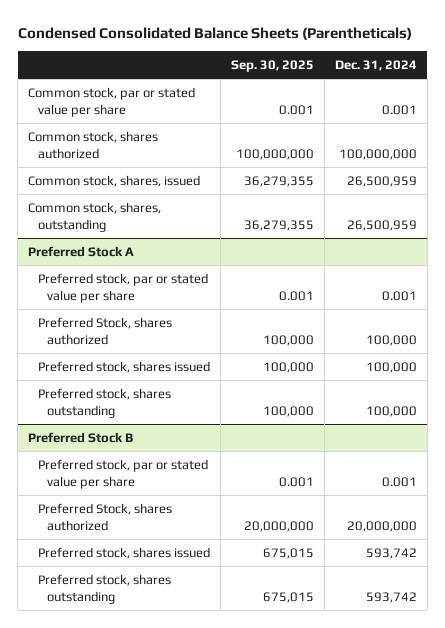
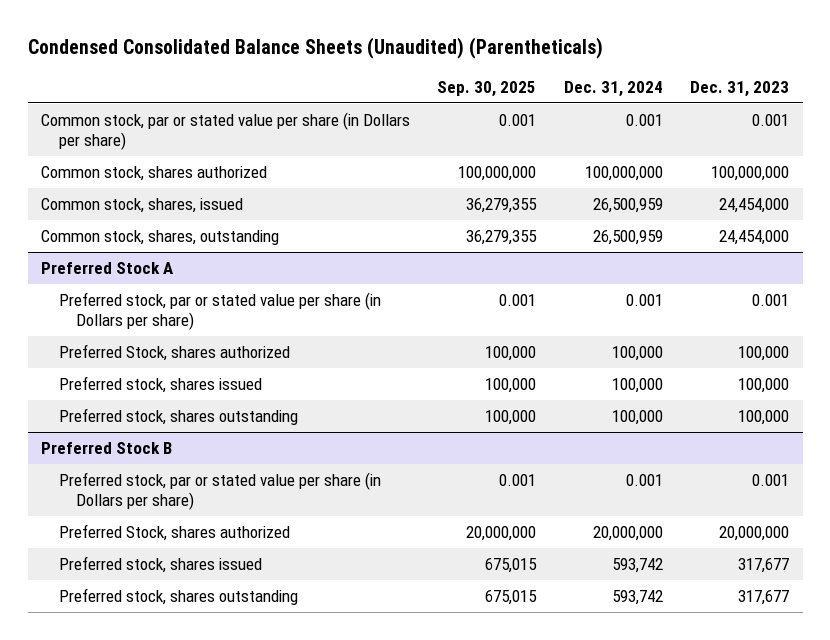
- Condensed Consolidated Balance Sheets (Parentheticals)
+ Condensed Consolidated Balance Sheets (Unaudited) (Parentheticals)
- | Sep. 30, 2025 | Dec. 31, 2024
+ | Sep. 30, 2025 | Dec. 31, 2024 | Dec. 31, 2023
- Common stock, par or stated value per share | 0.001 | 0.001
+ Common stock, par or stated value per share (in Dollars per share) | 0.001 | 0.001 | 0.001
@ Preferred Stock A
- Preferred stock, par or stated value per share | 0.001 | 0.001
+ Preferred stock, par or stated value per share (in Dollars per share) | 0.001 | 0.001 | 0.001
@ Preferred Stock B
- Preferred stock, par or stated value per share | 0.001 | 0.001
+ Preferred stock, par or stated value per share (in Dollars per share) | 0.001 | 0.001 | 0.001

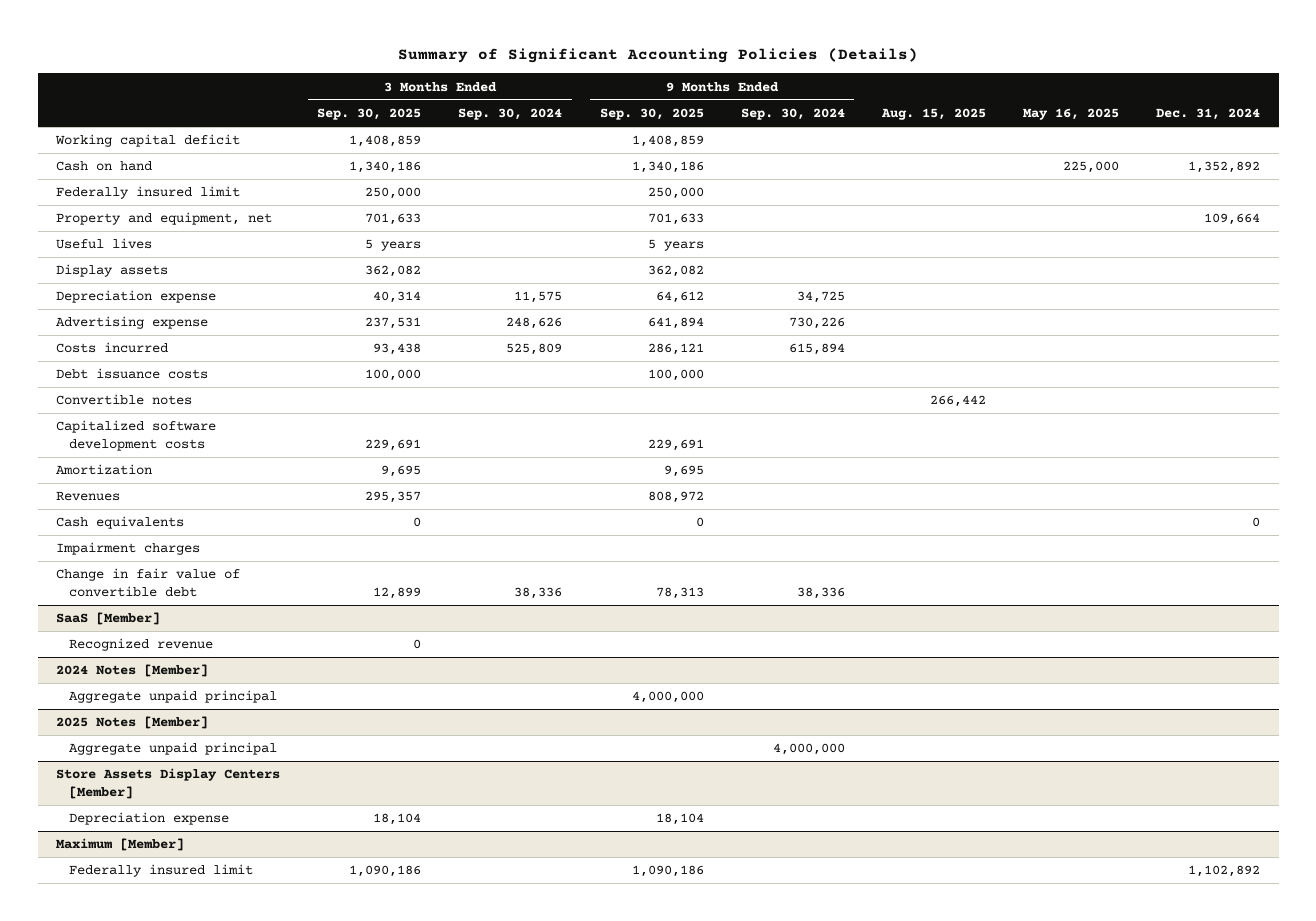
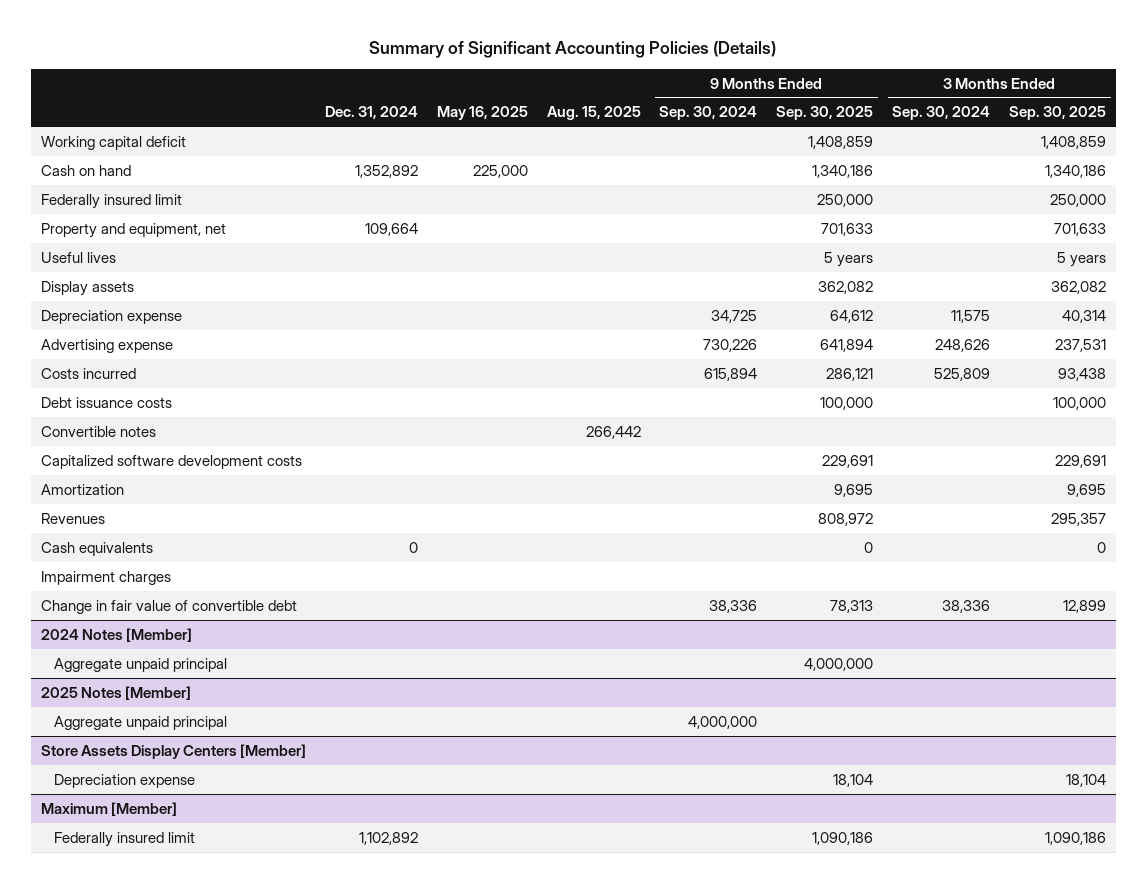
- | 3 Months Ended Sep. 30, 2025 | 3 Months Ended Sep. 30, 2024 | 9 Months Ended Sep. 30, 2025 | 9 Months Ended Sep. 30, 2024 | Aug. 15, 2025 | May 16, 2025 | Dec. 31, 2024
+ | Dec. 31, 2024 | May 16, 2025 | Aug. 15, 2025 | 9 Months Ended Sep. 30, 2024 | 9 Months Ended Sep. 30, 2025 | 3 Months Ended Sep. 30, 2024 | 3 Months Ended Sep. 30, 2025
- SaaS [Member]
- Recognized revenue | 0 | | | | | |

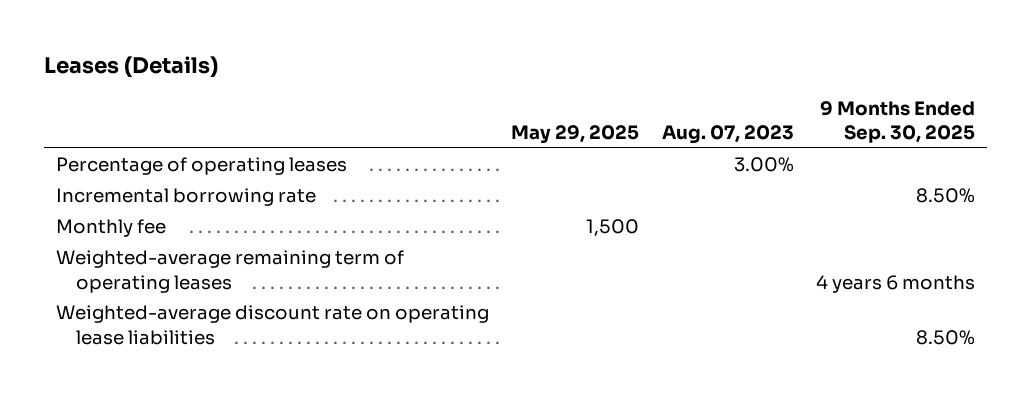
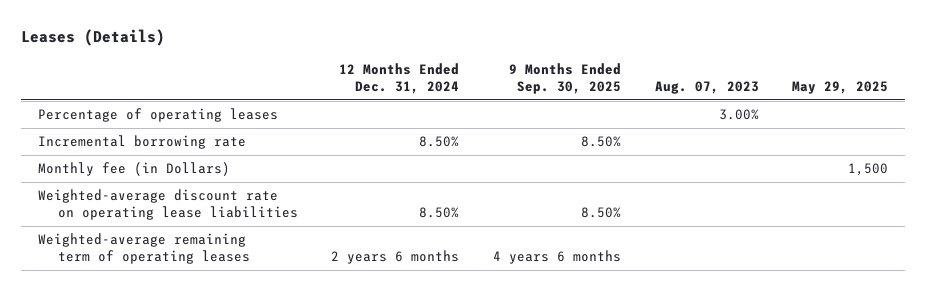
- | May 29, 2025 | Aug. 07, 2023 | 9 Months Ended Sep. 30, 2025
+ | 12 Months Ended Dec. 31, 2024 | 9 Months Ended Sep. 30, 2025 | Aug. 07, 2023 | May 29, 2025
- Monthly fee | 1,500 | |
+ Monthly fee (in Dollars) | | | | 1,500
moved down: Weighted-average remaining term of operating leases | 2 years 6 months | 4 years 6 months | |

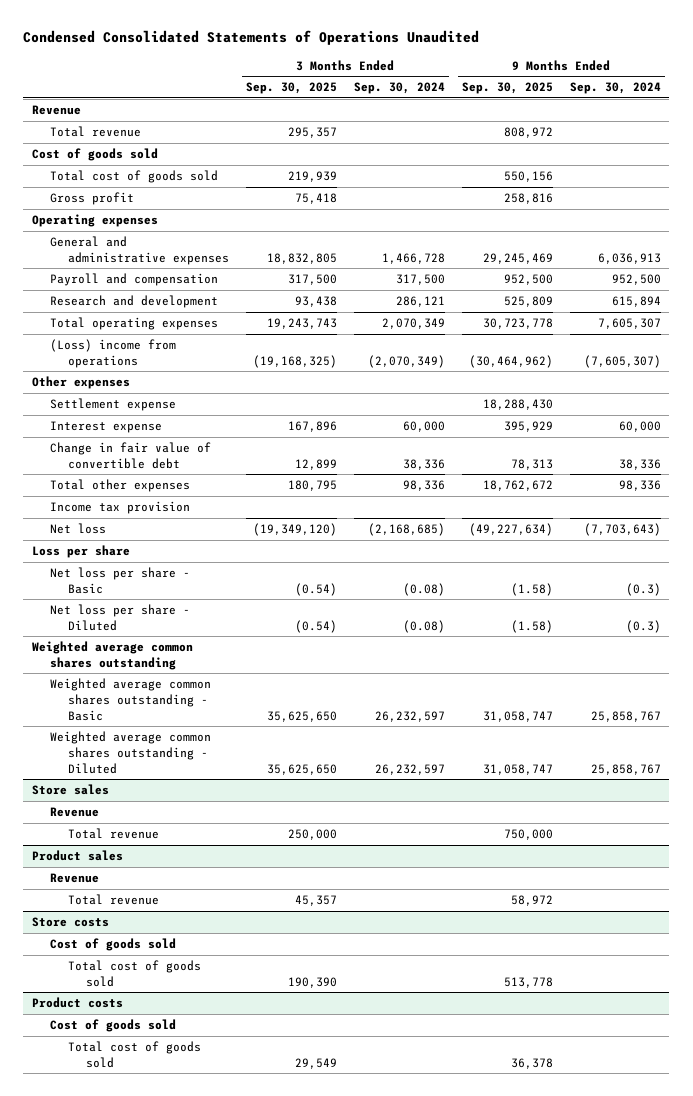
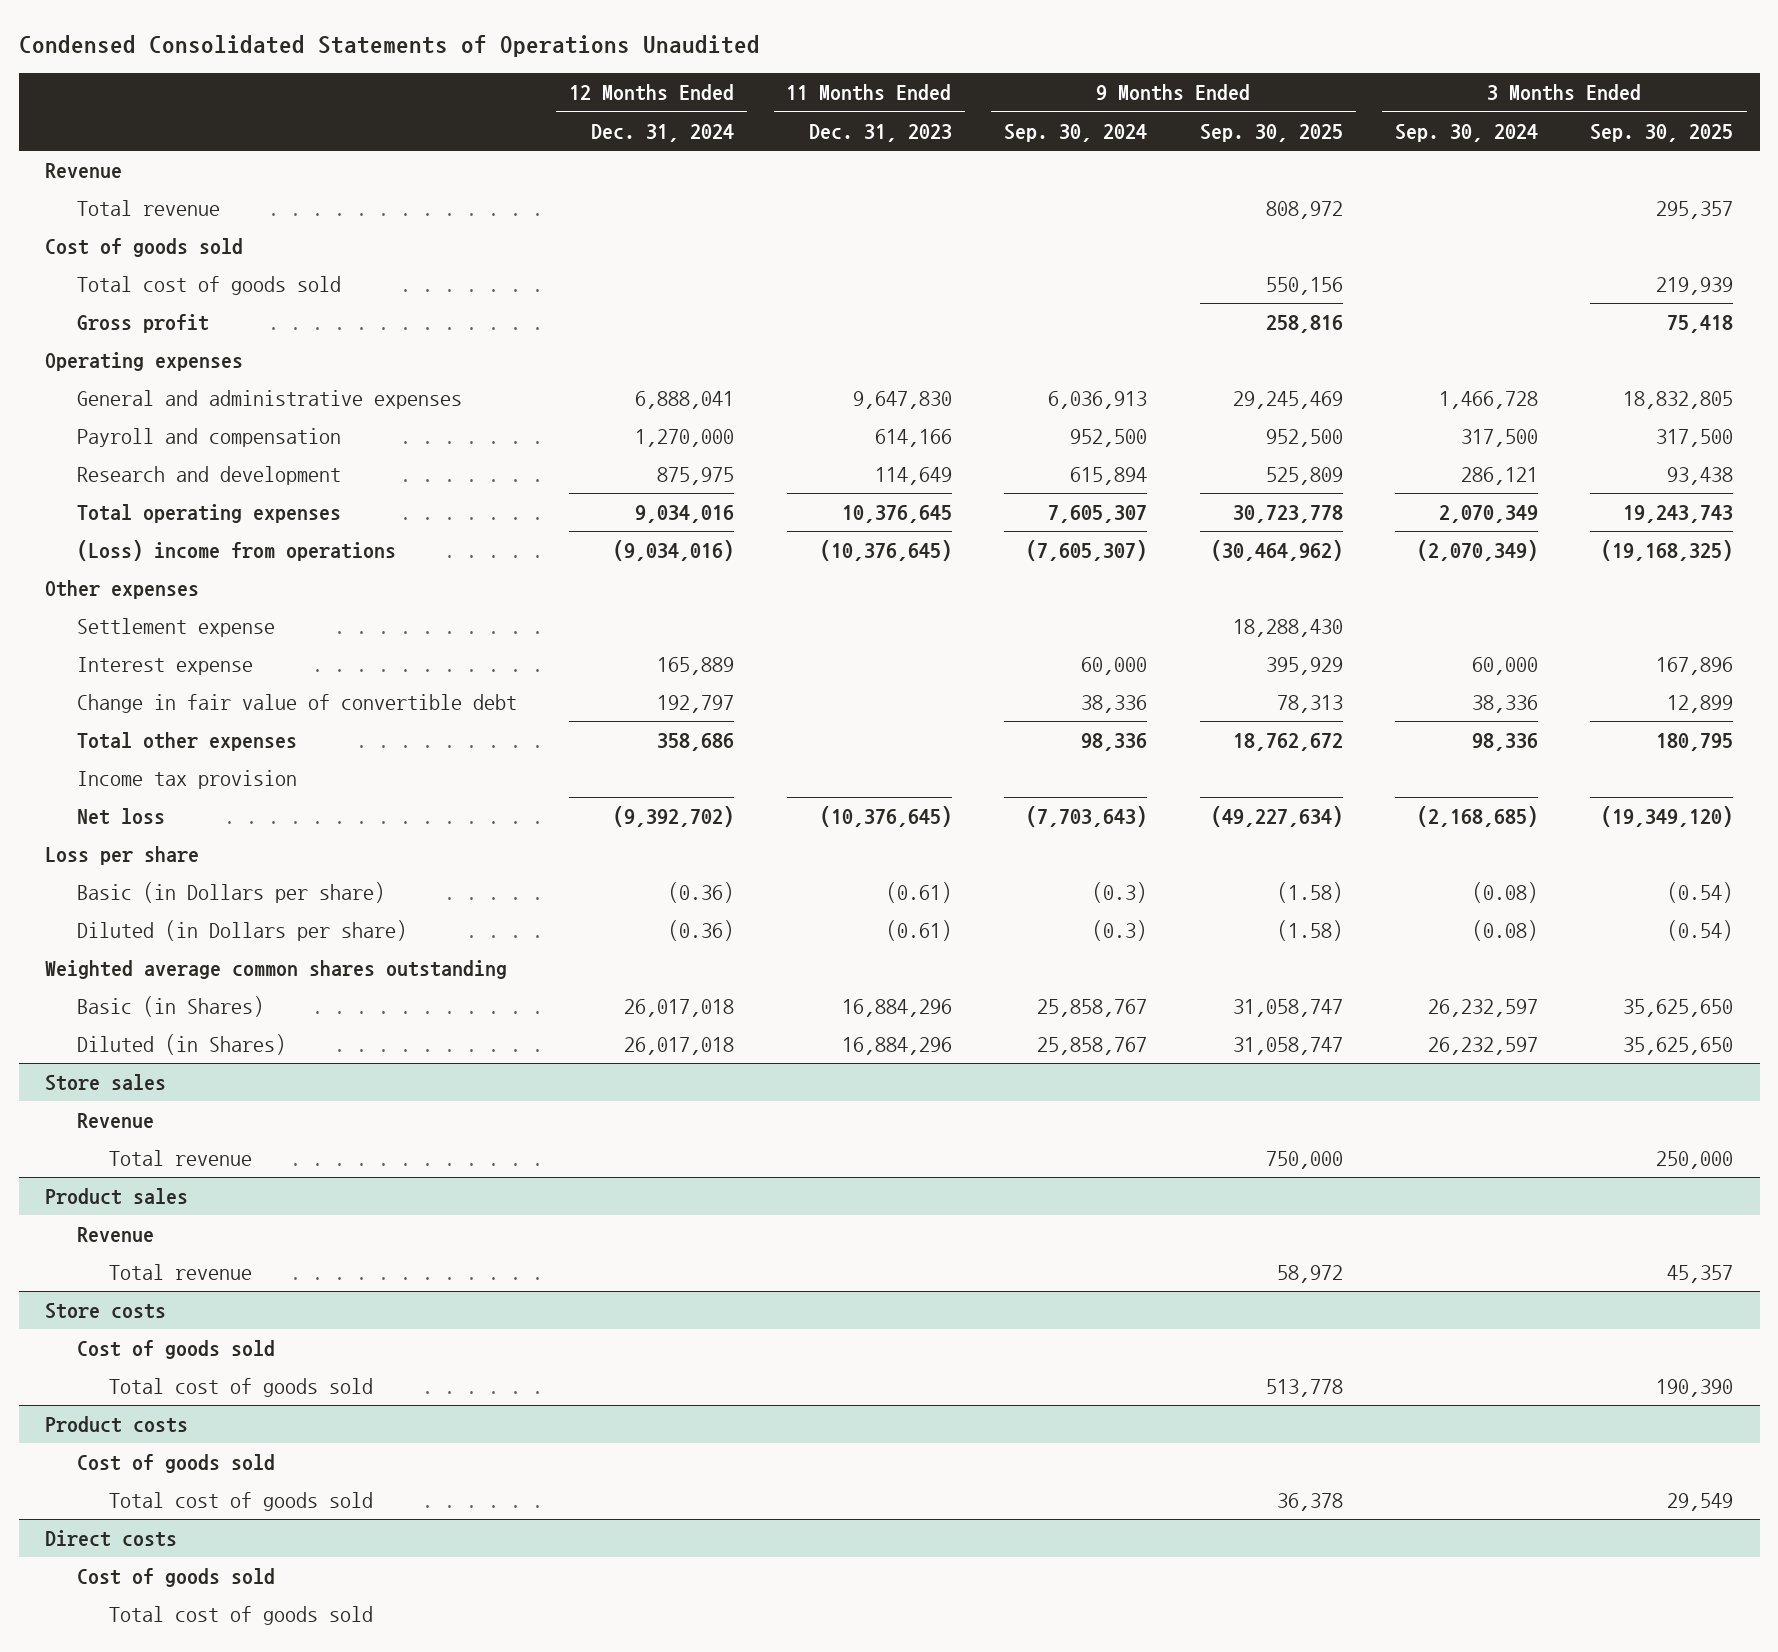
- | 3 Months Ended Sep. 30, 2025 | 3 Months Ended Sep. 30, 2024 | 9 Months Ended Sep. 30, 2025 | 9 Months Ended Sep. 30, 2024
+ | 12 Months Ended Dec. 31, 2024 | 11 Months Ended Dec. 31, 2023 | 9 Months Ended Sep. 30, 2024 | 9 Months Ended Sep. 30, 2025 | 3 Months Ended Sep. 30, 2024 | 3 Months Ended Sep. 30, 2025
- Net loss per share - Basic | (0.54) | (0.08) | (1.58) | (0.3)
- Net loss per share - Diluted | (0.54) | (0.08) | (1.58) | (0.3)
+ Basic (in Dollars per share) | (0.36) | (0.61) | (0.3) | (1.58) | (0.08) | (0.54)
+ Diluted (in Dollars per share) | (0.36) | (0.61) | (0.3) | (1.58) | (0.08) | (0.54)
- Weighted average common shares outstanding - Basic | 35,625,650 | 26,232,597 | 31,058,747 | 25,858,767
- Weighted average common shares outstanding - Diluted | 35,625,650 | 26,232,597 | 31,058,747 | 25,858,767
+ Basic (in Shares) | 26,017,018 | 16,884,296 | 25,858,767 | 31,058,747 | 26,232,597 | 35,625,650
+ Diluted (in Shares) | 26,017,018 | 16,884,296 | 25,858,767 | 31,058,747 | 26,232,597 | 35,625,650
+ Direct costs
+ Cost of goods sold
+ Total cost of goods sold

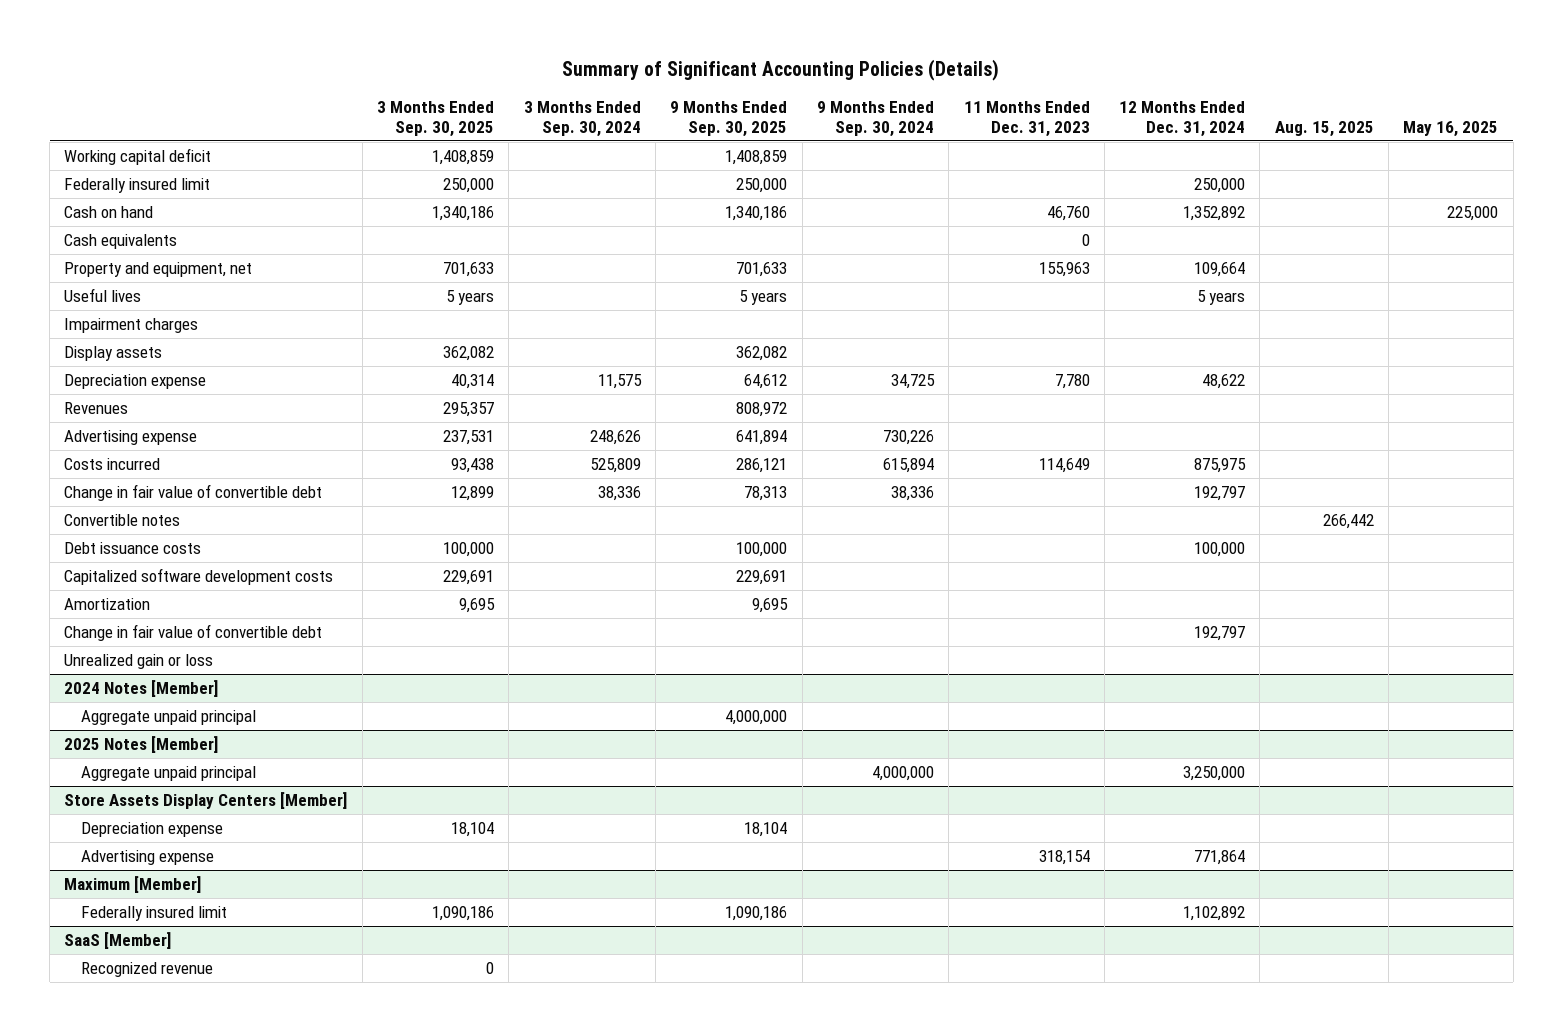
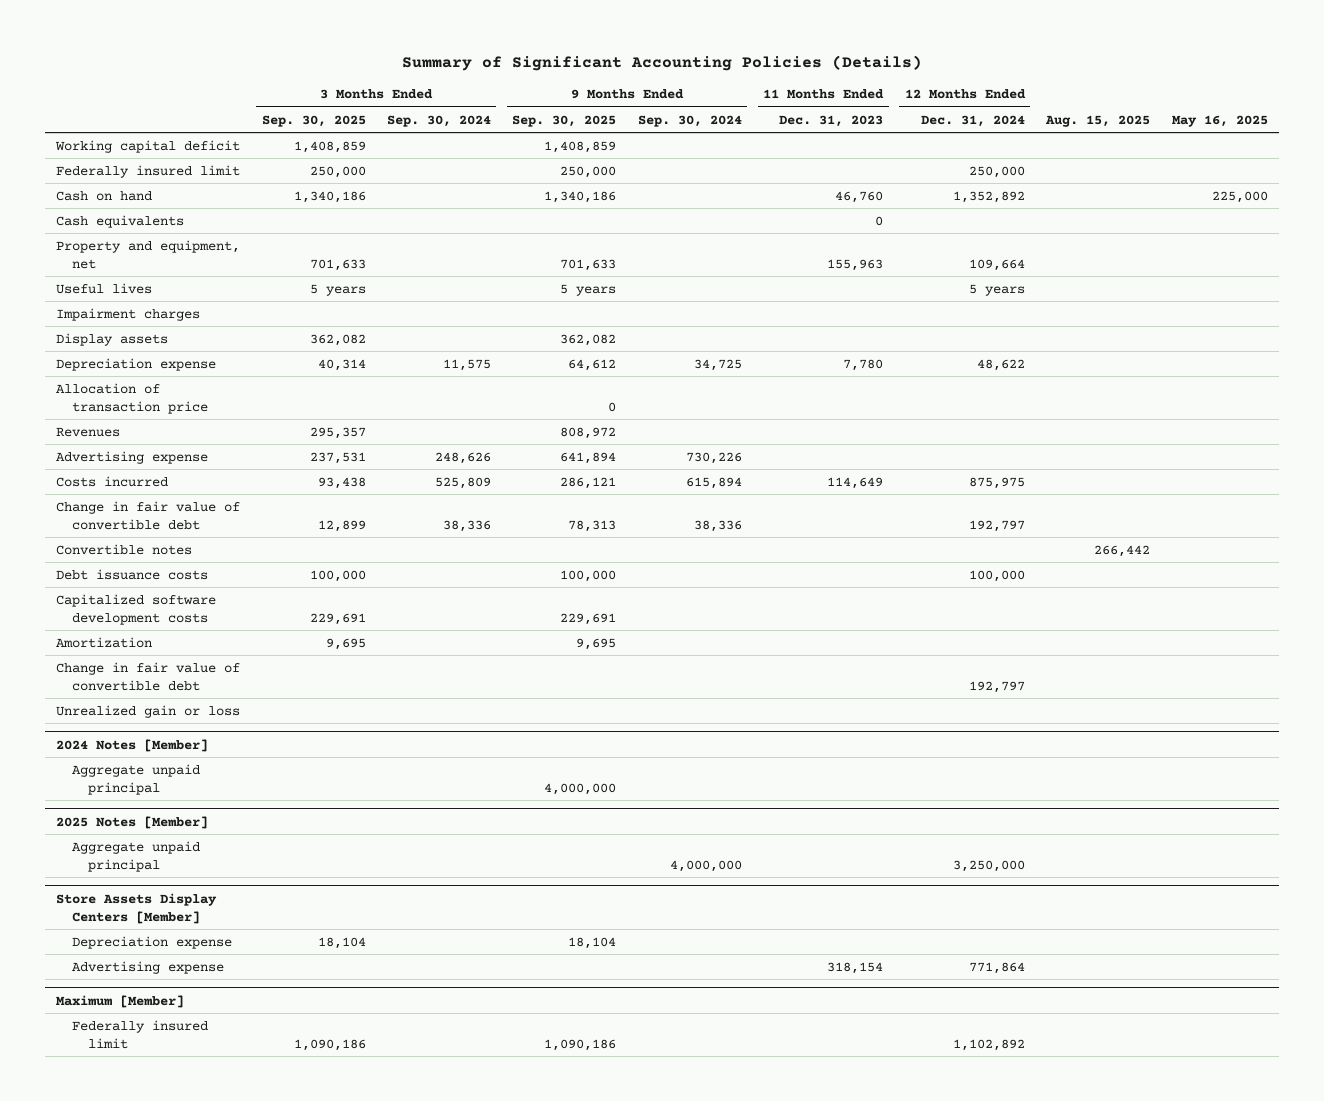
+ Allocation of transaction price | | | 0 | | | | |
- SaaS [Member]
- Recognized revenue | 0 | | | | | | |

